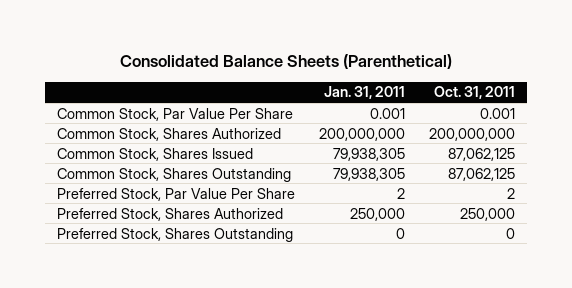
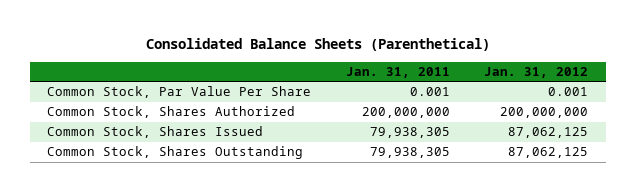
- | Jan. 31, 2011 | Oct. 31, 2011
+ | Jan. 31, 2011 | Jan. 31, 2012
- Preferred Stock, Par Value Per Share | 2 | 2
- Preferred Stock, Shares Authorized | 250,000 | 250,000
- Preferred Stock, Shares Outstanding | 0 | 0

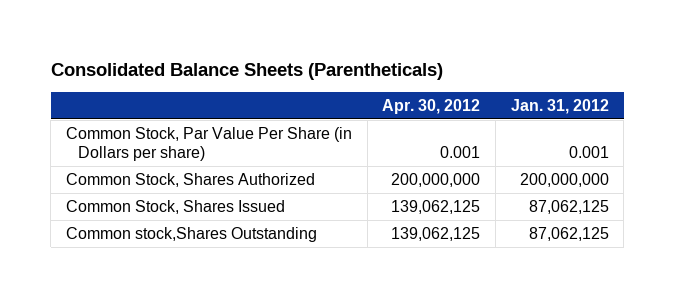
- Consolidated Balance Sheets (Parenthetical)
+ Consolidated Balance Sheets (Parentheticals)
- | Jan. 31, 2011 | Jan. 31, 2012
+ | Apr. 30, 2012 | Jan. 31, 2012
- Common Stock, Par Value Per Share | 0.001 | 0.001
+ Common Stock, Par Value Per Share (in Dollars per share) | 0.001 | 0.001
- Common Stock, Shares Outstanding | 79,938,305 | 87,062,125
+ Common stock,Shares Outstanding | 139,062,125 | 87,062,125

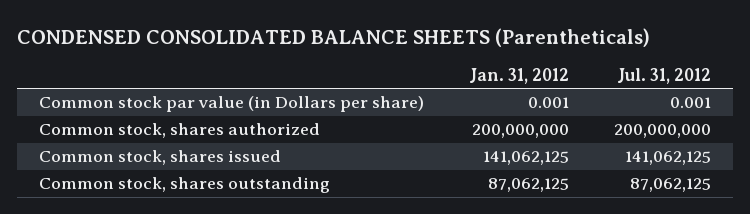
- Consolidated Balance Sheets (Parentheticals)
+ CONDENSED CONSOLIDATED BALANCE SHEETS (Parentheticals)
- | Apr. 30, 2012 | Jan. 31, 2012
+ | Jan. 31, 2012 | Jul. 31, 2012
- Common Stock, Par Value Per Share (in Dollars per share) | 0.001 | 0.001
- Common Stock, Shares Authorized | 200,000,000 | 200,000,000
- Common Stock, Shares Issued | 139,062,125 | 87,062,125
- Common stock,Shares Outstanding | 139,062,125 | 87,062,125
+ Common stock par value (in Dollars per share) | 0.001 | 0.001
+ Common stock, shares authorized | 200,000,000 | 200,000,000
+ Common stock, shares issued | 141,062,125 | 141,062,125
+ Common stock, shares outstanding | 87,062,125 | 87,062,125

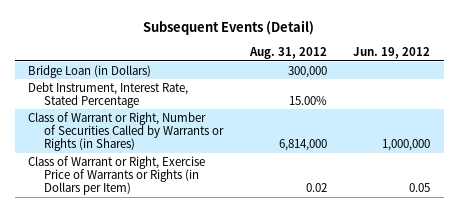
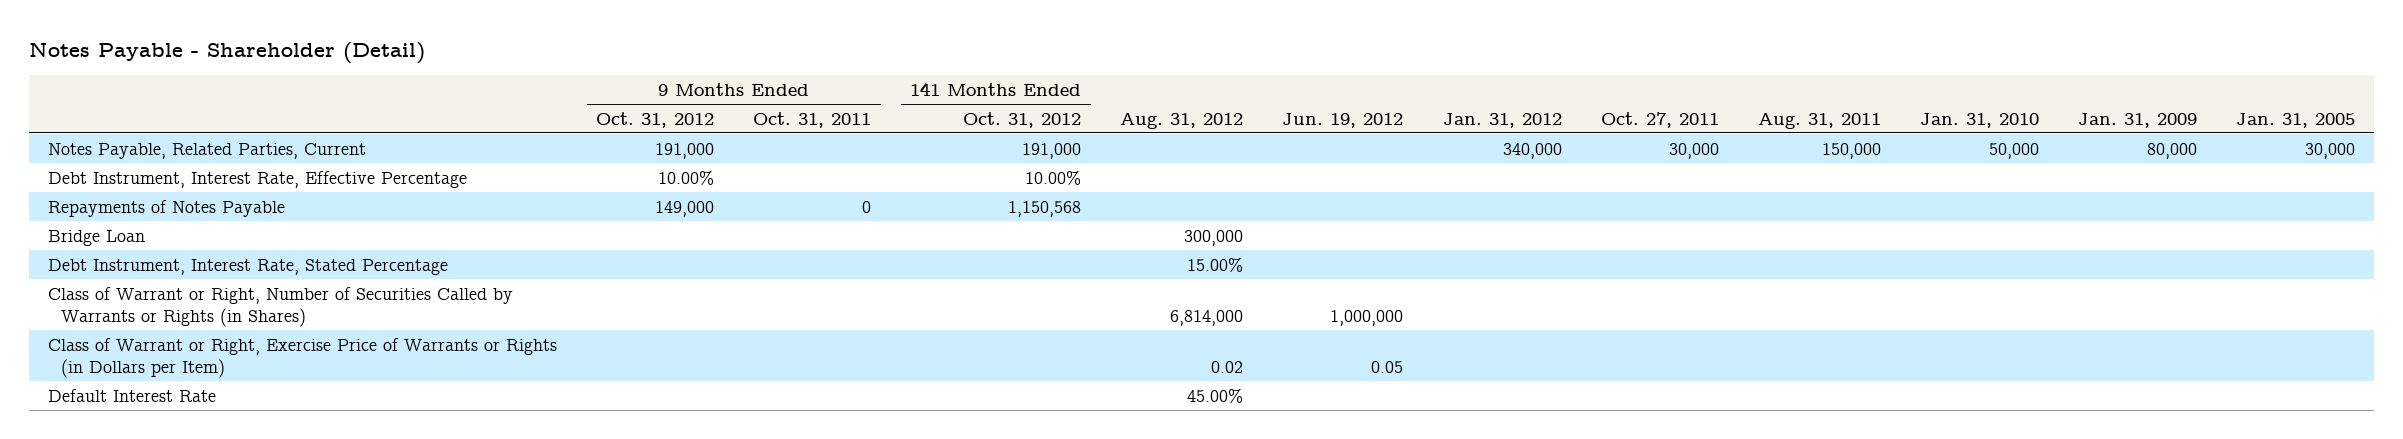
- Subsequent Events (Detail)
+ Notes Payable - Shareholder (Detail)
- | Aug. 31, 2012 | Jun. 19, 2012
+ | 9 Months Ended Oct. 31, 2012 | 9 Months Ended Oct. 31, 2011 | 141 Months Ended Oct. 31, 2012 | Aug. 31, 2012 | Jun. 19, 2012 | Jan. 31, 2012 | Oct. 27, 2011 | Aug. 31, 2011 | Jan. 31, 2010 | Jan. 31, 2009 | Jan. 31, 2005
- Bridge Loan (in Dollars) | 300,000 |
+ Notes Payable, Related Parties, Current | 191,000 | | 191,000 | | | 340,000 | 30,000 | 150,000 | 50,000 | 80,000 | 30,000
+ Debt Instrument, Interest Rate, Effective Percentage | 10.00% | | 10.00% | | | | | | | |
+ Repayments of Notes Payable | 149,000 | 0 | 1,150,568 | | | | | | | |
+ Bridge Loan | | | | 300,000 | | | | | | |
+ Default Interest Rate | | | | 45.00% | | | | | | |

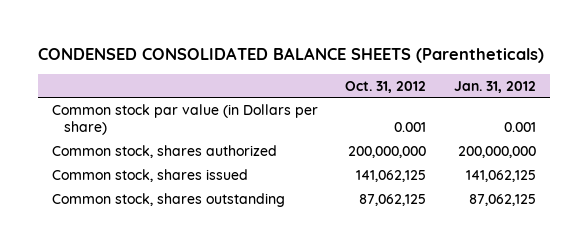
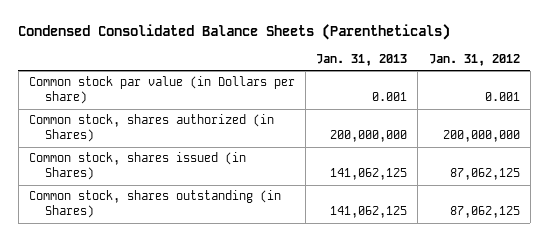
- CONDENSED CONSOLIDATED BALANCE SHEETS (Parentheticals)
+ Condensed Consolidated Balance Sheets (Parentheticals)
- | Oct. 31, 2012 | Jan. 31, 2012
+ | Jan. 31, 2013 | Jan. 31, 2012
- Common stock, shares authorized | 200,000,000 | 200,000,000
- Common stock, shares issued | 141,062,125 | 141,062,125
- Common stock, shares outstanding | 87,062,125 | 87,062,125
+ Common stock, shares authorized (in Shares) | 200,000,000 | 200,000,000
+ Common stock, shares issued (in Shares) | 141,062,125 | 87,062,125
+ Common stock, shares outstanding (in Shares) | 141,062,125 | 87,062,125

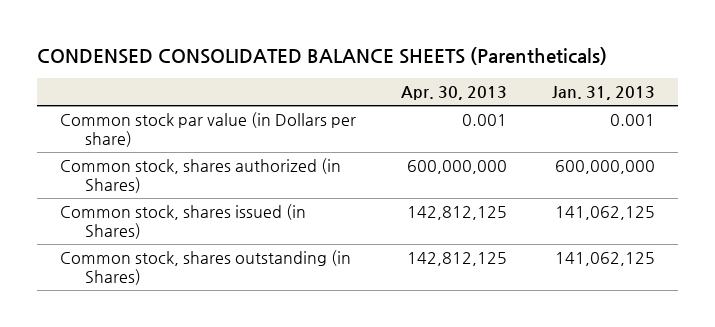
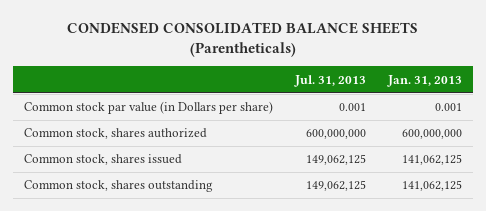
- | Apr. 30, 2013 | Jan. 31, 2013
+ | Jul. 31, 2013 | Jan. 31, 2013
- Common stock, shares authorized (in Shares) | 600,000,000 | 600,000,000
- Common stock, shares issued (in Shares) | 142,812,125 | 141,062,125
- Common stock, shares outstanding (in Shares) | 142,812,125 | 141,062,125
+ Common stock, shares authorized | 600,000,000 | 600,000,000
+ Common stock, shares issued | 149,062,125 | 141,062,125
+ Common stock, shares outstanding | 149,062,125 | 141,062,125

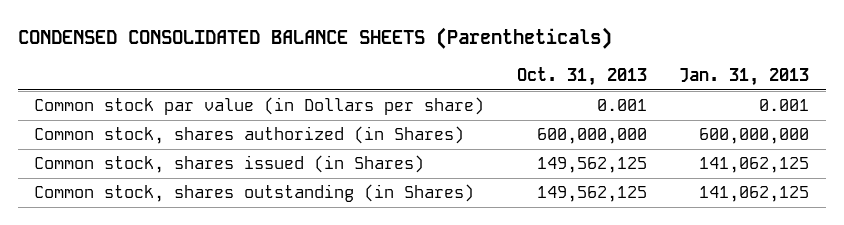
- | Jul. 31, 2013 | Jan. 31, 2013
+ | Oct. 31, 2013 | Jan. 31, 2013
- Common stock, shares authorized | 600,000,000 | 600,000,000
- Common stock, shares issued | 149,062,125 | 141,062,125
- Common stock, shares outstanding | 149,062,125 | 141,062,125
+ Common stock, shares authorized (in Shares) | 600,000,000 | 600,000,000
+ Common stock, shares issued (in Shares) | 149,562,125 | 141,062,125
+ Common stock, shares outstanding (in Shares) | 149,562,125 | 141,062,125

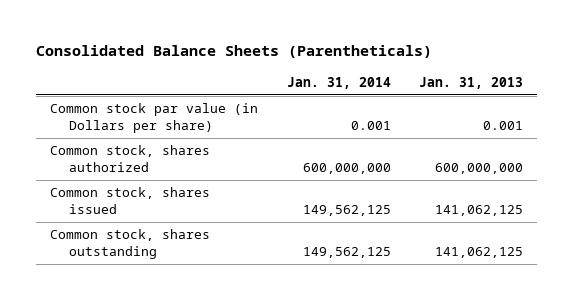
- CONDENSED CONSOLIDATED BALANCE SHEETS (Parentheticals)
+ Consolidated Balance Sheets (Parentheticals)
- | Oct. 31, 2013 | Jan. 31, 2013
+ | Jan. 31, 2014 | Jan. 31, 2013
- Common stock, shares authorized (in Shares) | 600,000,000 | 600,000,000
- Common stock, shares issued (in Shares) | 149,562,125 | 141,062,125
- Common stock, shares outstanding (in Shares) | 149,562,125 | 141,062,125
+ Common stock, shares authorized | 600,000,000 | 600,000,000
+ Common stock, shares issued | 149,562,125 | 141,062,125
+ Common stock, shares outstanding | 149,562,125 | 141,062,125

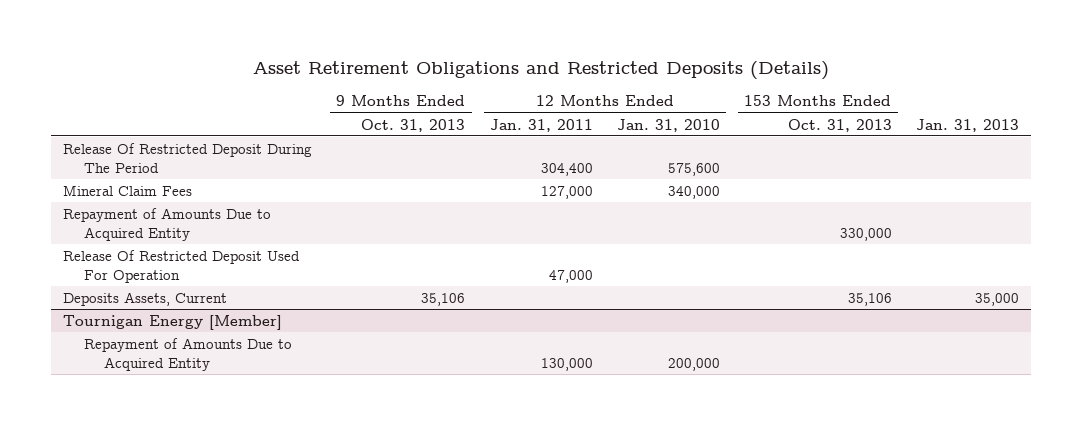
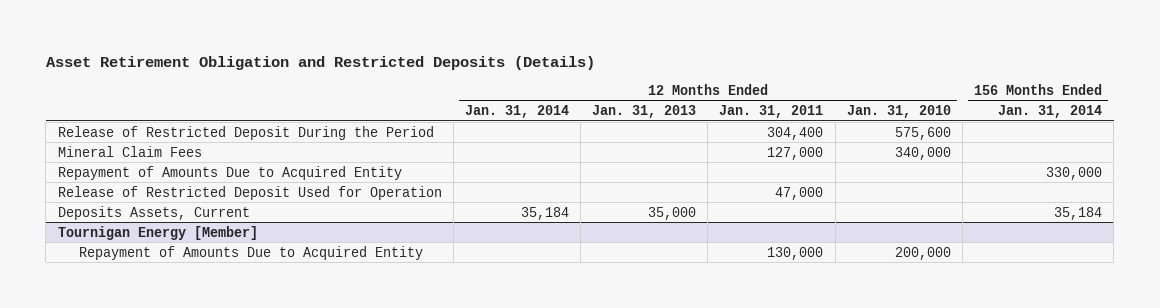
- Asset Retirement Obligations and Restricted Deposits (Details)
+ Asset Retirement Obligation and Restricted Deposits (Details)
- | 9 Months Ended Oct. 31, 2013 | 12 Months Ended Jan. 31, 2011 | 12 Months Ended Jan. 31, 2010 | 153 Months Ended Oct. 31, 2013 | Jan. 31, 2013
+ | 12 Months Ended Jan. 31, 2014 | 12 Months Ended Jan. 31, 2013 | 12 Months Ended Jan. 31, 2011 | 12 Months Ended Jan. 31, 2010 | 156 Months Ended Jan. 31, 2014
- Release Of Restricted Deposit During The Period | | 304,400 | 575,600 | |
+ Release of Restricted Deposit During the Period | | | 304,400 | 575,600 |
- Release Of Restricted Deposit Used For Operation | | 47,000 | | |
+ Release of Restricted Deposit Used for Operation | | | 47,000 | |

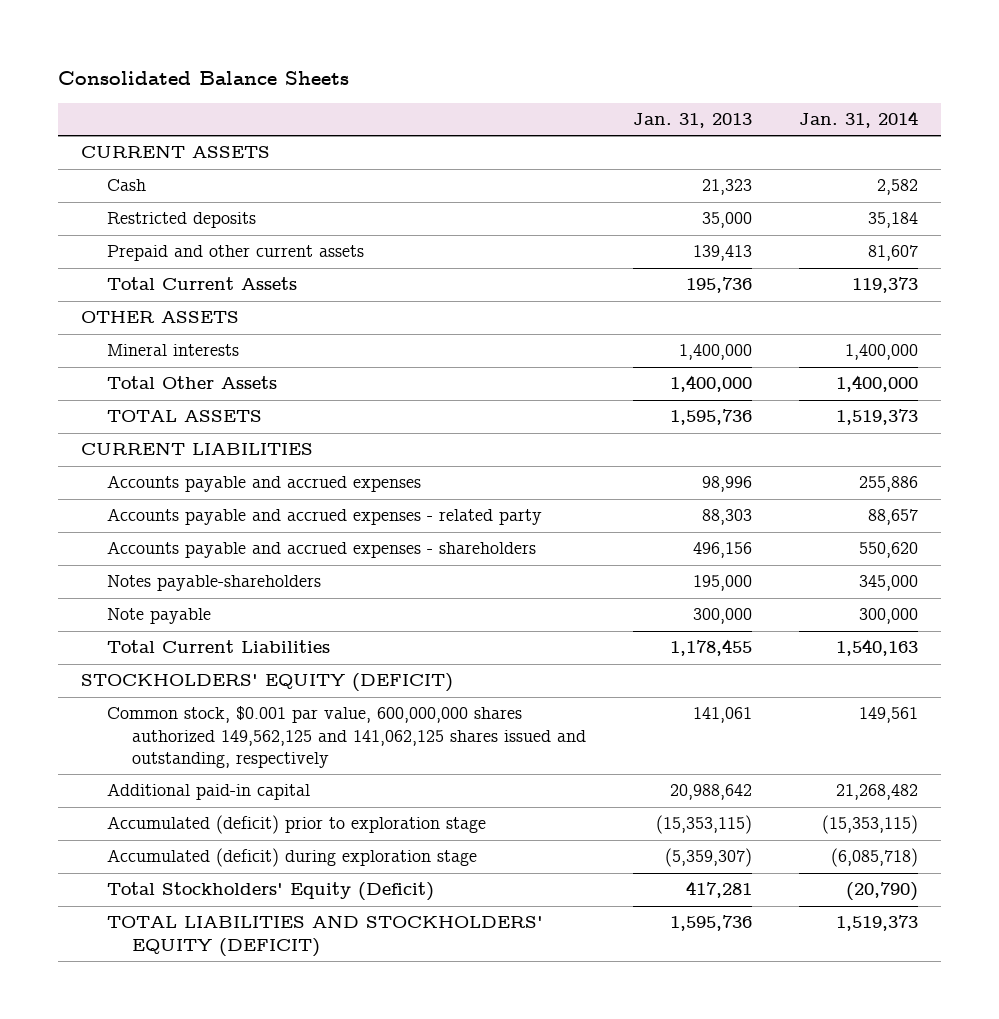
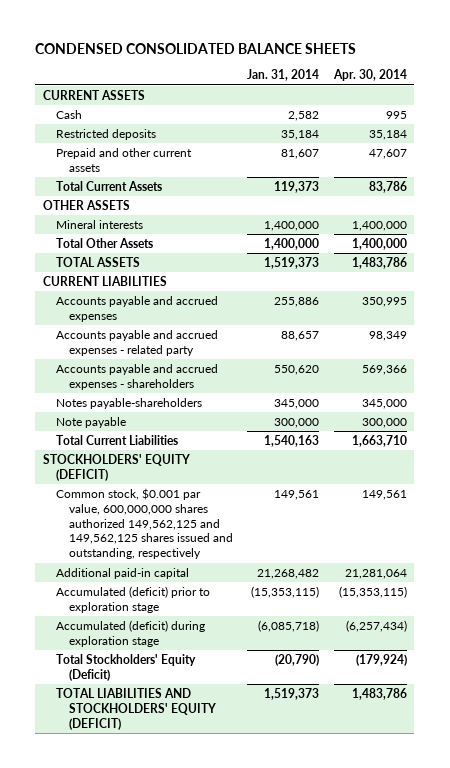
- Consolidated Balance Sheets
+ CONDENSED CONSOLIDATED BALANCE SHEETS
- | Jan. 31, 2013 | Jan. 31, 2014
+ | Jan. 31, 2014 | Apr. 30, 2014
- Common stock, $0.001 par value, 600,000,000 shares authorized 149,562,125 and 141,062,125 shares issued and outstanding, respectively | 141,061 | 149,561
+ Common stock, $0.001 par value, 600,000,000 shares authorized 149,562,125 and 149,562,125 shares issued and outstanding, respectively | 149,561 | 149,561

